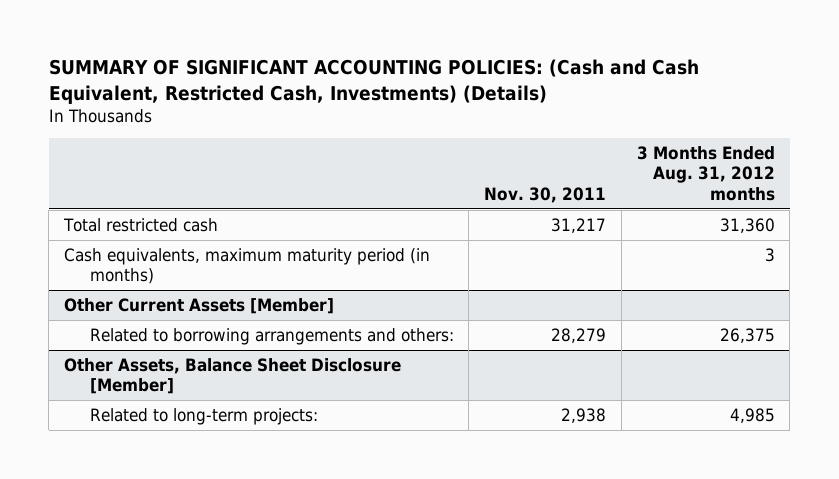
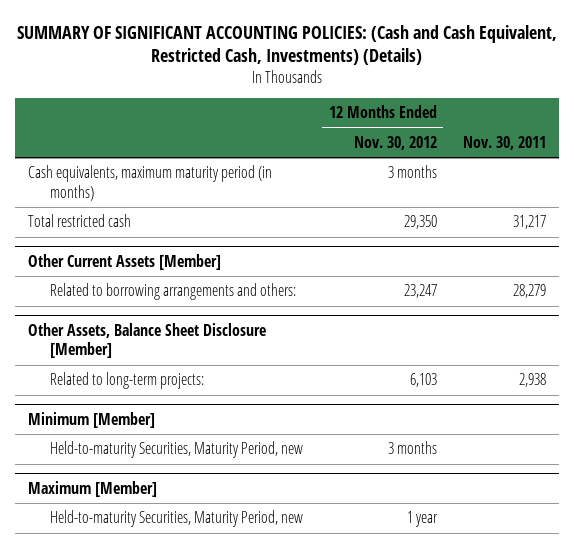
- | Nov. 30, 2011 | 3 Months Ended Aug. 31, 2012 months
+ | 12 Months Ended Nov. 30, 2012 | Nov. 30, 2011
moved down: Total restricted cash | 29,350 | 31,217
+ Minimum [Member]
+ Held-to-maturity Securities, Maturity Period, new | 3 months |
+ Maximum [Member]
+ Held-to-maturity Securities, Maturity Period, new | 1 year |

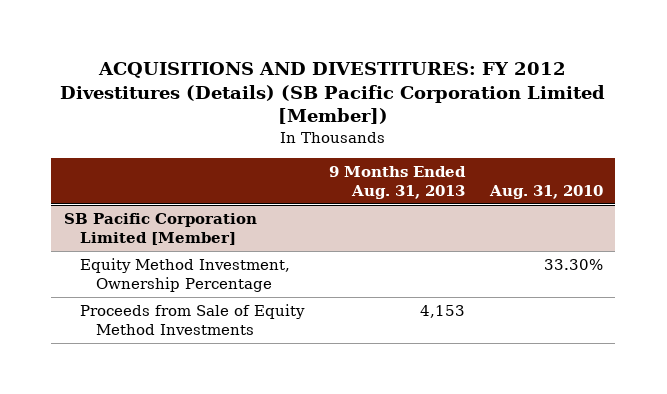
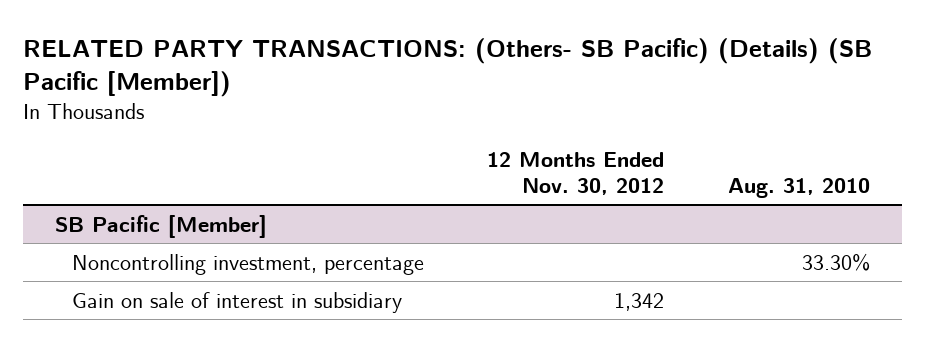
- ACQUISITIONS AND DIVESTITURES: FY 2012 Divestitures (Details) (SB Pacific Corporation Limited [Member])
+ RELATED PARTY TRANSACTIONS: (Others- SB Pacific) (Details) (SB Pacific [Member])
- | 9 Months Ended Aug. 31, 2013 | Aug. 31, 2010
+ | 12 Months Ended Nov. 30, 2012 | Aug. 31, 2010
- SB Pacific Corporation Limited [Member]
- Equity Method Investment, Ownership Percentage | | 33.30%
- Proceeds from Sale of Equity Method Investments | 4,153 |
+ SB Pacific [Member]
+ Noncontrolling investment, percentage | | 33.30%
+ Gain on sale of interest in subsidiary | 1,342 |

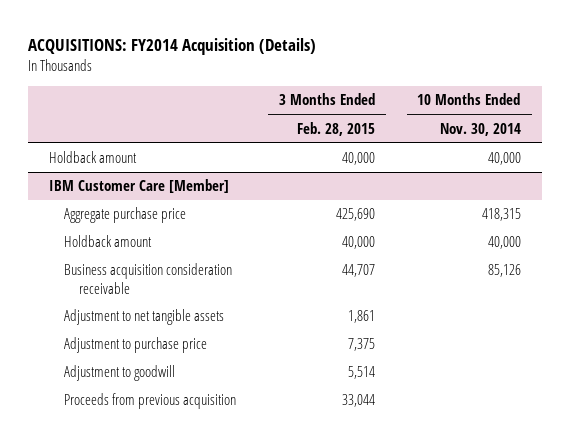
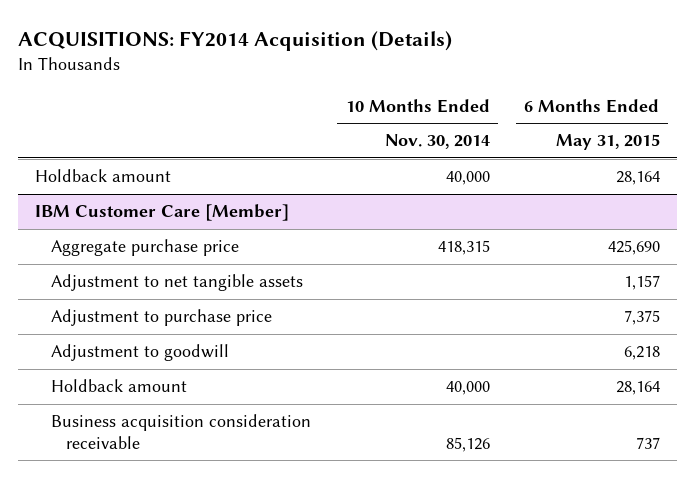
- | 3 Months Ended Feb. 28, 2015 | 10 Months Ended Nov. 30, 2014
+ | 10 Months Ended Nov. 30, 2014 | 6 Months Ended May 31, 2015
@ IBM Customer Care [Member]
- Proceeds from previous acquisition | 33,044 |
moved down: Holdback amount | 40,000 | 28,164
moved down: Business acquisition consideration receivable | 85,126 | 737

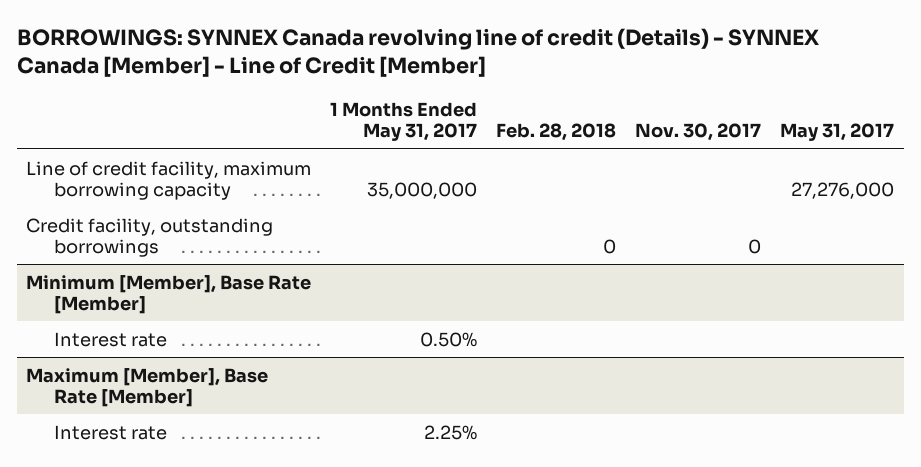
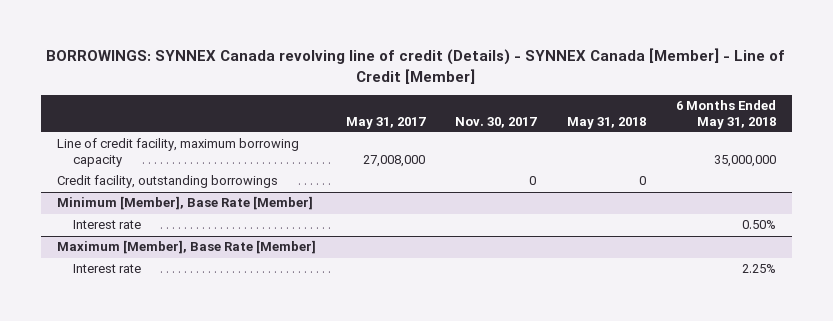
- | 1 Months Ended May 31, 2017 | Feb. 28, 2018 | Nov. 30, 2017 | May 31, 2017
+ | May 31, 2017 | Nov. 30, 2017 | May 31, 2018 | 6 Months Ended May 31, 2018
- Line of credit facility, maximum borrowing capacity | 35,000,000 | | | 27,276,000
+ Line of credit facility, maximum borrowing capacity | 27,008,000 | | | 35,000,000

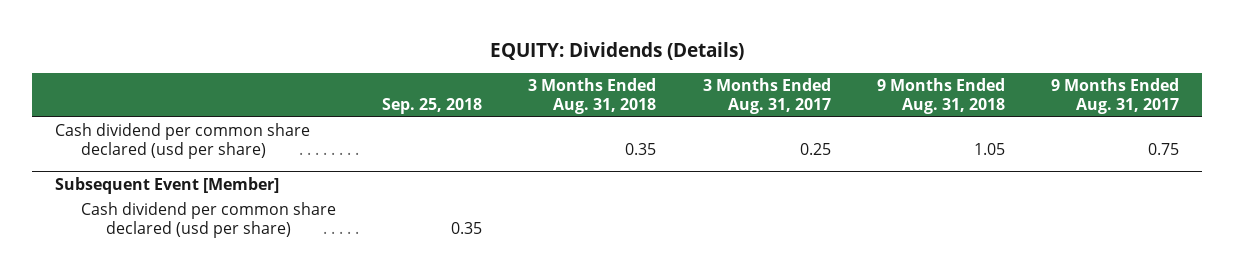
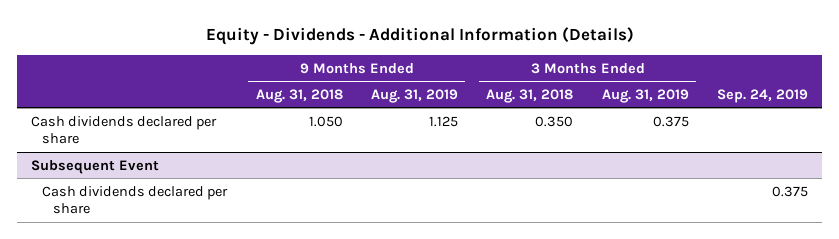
- EQUITY: Dividends (Details)
+ Equity - Dividends - Additional Information (Details)
- | Sep. 25, 2018 | 3 Months Ended Aug. 31, 2018 | 3 Months Ended Aug. 31, 2017 | 9 Months Ended Aug. 31, 2018 | 9 Months Ended Aug. 31, 2017
+ | 9 Months Ended Aug. 31, 2018 | 9 Months Ended Aug. 31, 2019 | 3 Months Ended Aug. 31, 2018 | 3 Months Ended Aug. 31, 2019 | Sep. 24, 2019
- Cash dividend per common share declared (usd per share) | | 0.35 | 0.25 | 1.05 | 0.75
- Subsequent Event [Member]
- Cash dividend per common share declared (usd per share) | 0.35 | | | |
+ Cash dividends declared per share | 1.050 | 1.125 | 0.350 | 0.375 |
+ Subsequent Event
+ Cash dividends declared per share | | | | | 0.375

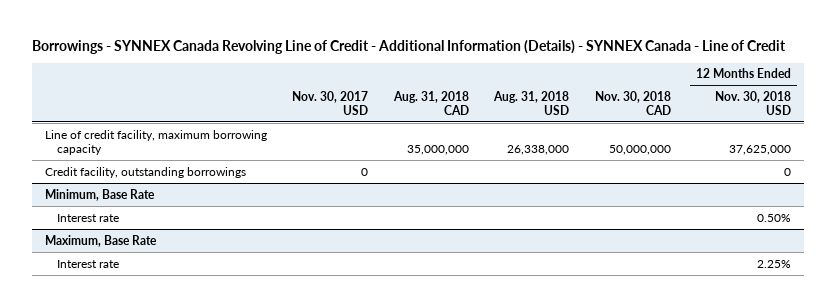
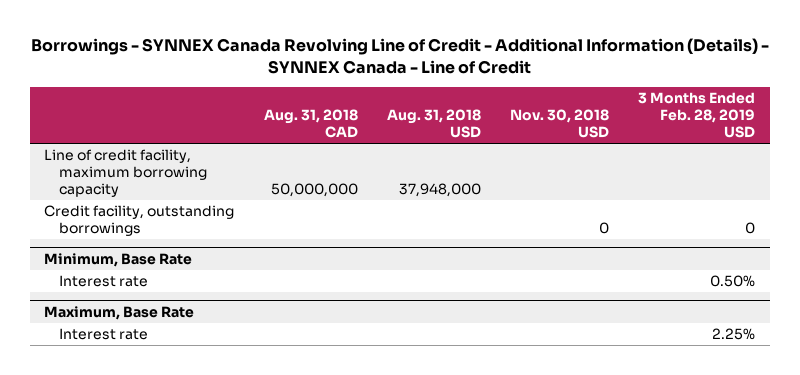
- | Nov. 30, 2017 USD | Aug. 31, 2018 CAD | Aug. 31, 2018 USD | Nov. 30, 2018 CAD | 12 Months Ended Nov. 30, 2018 USD
+ | Aug. 31, 2018 CAD | Aug. 31, 2018 USD | Nov. 30, 2018 USD | 3 Months Ended Feb. 28, 2019 USD
- Line of credit facility, maximum borrowing capacity | | 35,000,000 | 26,338,000 | 50,000,000 | 37,625,000
+ Line of credit facility, maximum borrowing capacity | 50,000,000 | 37,948,000 | |

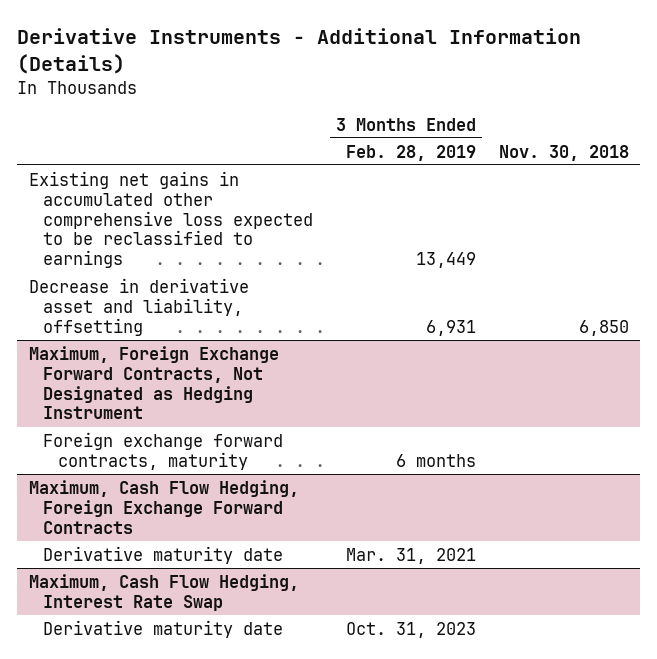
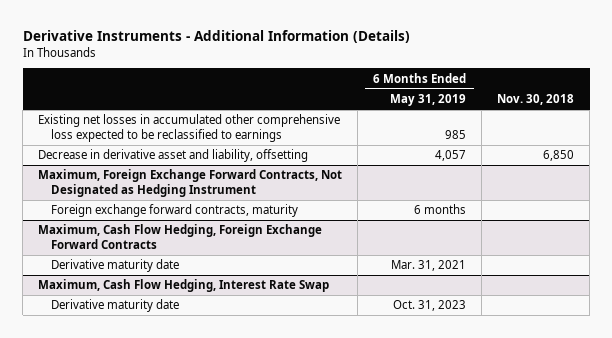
- | 3 Months Ended Feb. 28, 2019 | Nov. 30, 2018
+ | 6 Months Ended May 31, 2019 | Nov. 30, 2018
- Existing net gains in accumulated other comprehensive loss expected to be reclassified to earnings | 13,449 |
+ Existing net losses in accumulated other comprehensive loss expected to be reclassified to earnings | 985 |

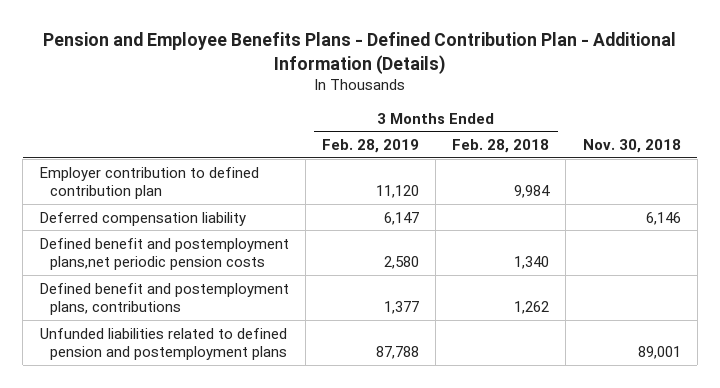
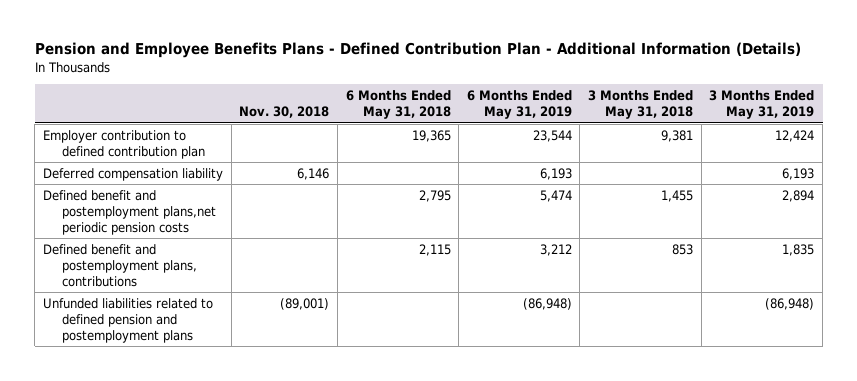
- | 3 Months Ended Feb. 28, 2019 | 3 Months Ended Feb. 28, 2018 | Nov. 30, 2018
+ | Nov. 30, 2018 | 6 Months Ended May 31, 2018 | 6 Months Ended May 31, 2019 | 3 Months Ended May 31, 2018 | 3 Months Ended May 31, 2019
- Unfunded liabilities related to defined pension and postemployment plans | 87,788 | | 89,001
+ Unfunded liabilities related to defined pension and postemployment plans | (89,001) | | (86,948) | | (86,948)

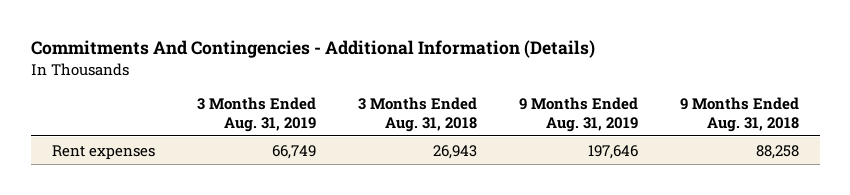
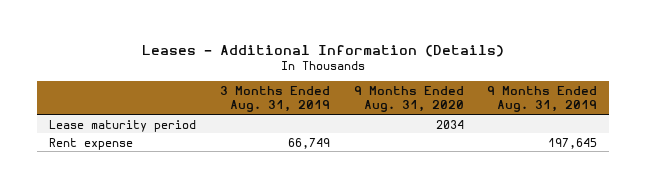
- Commitments And Contingencies - Additional Information (Details)
+ Leases - Additional Information (Details)
- | 3 Months Ended Aug. 31, 2019 | 3 Months Ended Aug. 31, 2018 | 9 Months Ended Aug. 31, 2019 | 9 Months Ended Aug. 31, 2018
+ | 3 Months Ended Aug. 31, 2019 | 9 Months Ended Aug. 31, 2020 | 9 Months Ended Aug. 31, 2019
- Rent expenses | 66,749 | 26,943 | 197,646 | 88,258
+ Lease maturity period | | 2034 |
+ Rent expense | 66,749 | | 197,645

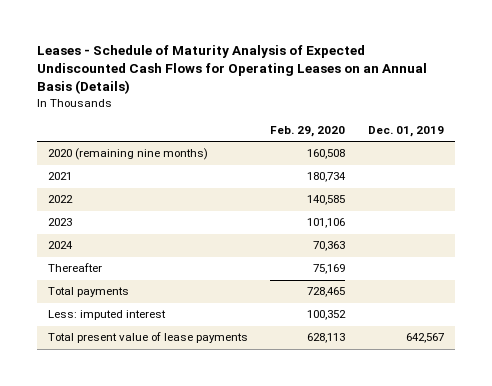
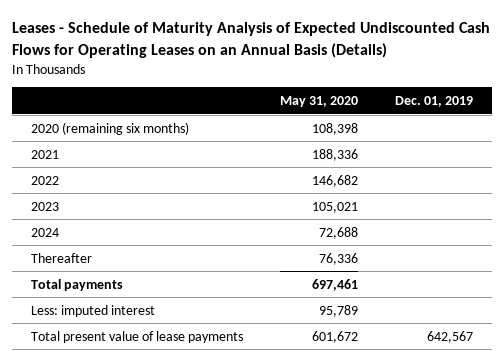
- | Feb. 29, 2020 | Dec. 01, 2019
+ | May 31, 2020 | Dec. 01, 2019
- 2020 (remaining nine months) | 160,508 |
+ 2020 (remaining six months) | 108,398 |

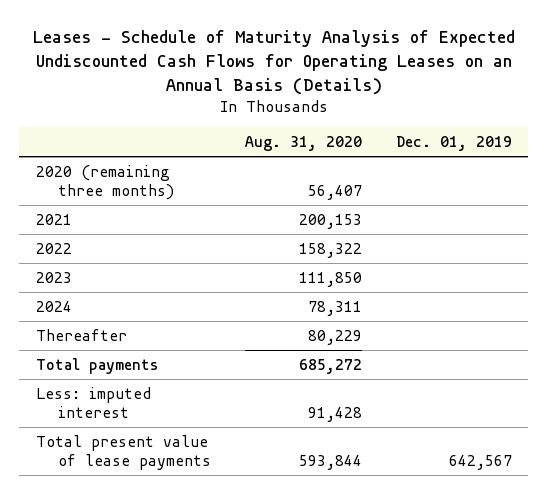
- | May 31, 2020 | Dec. 01, 2019
+ | Aug. 31, 2020 | Dec. 01, 2019
- 2020 (remaining six months) | 108,398 |
+ 2020 (remaining three months) | 56,407 |

